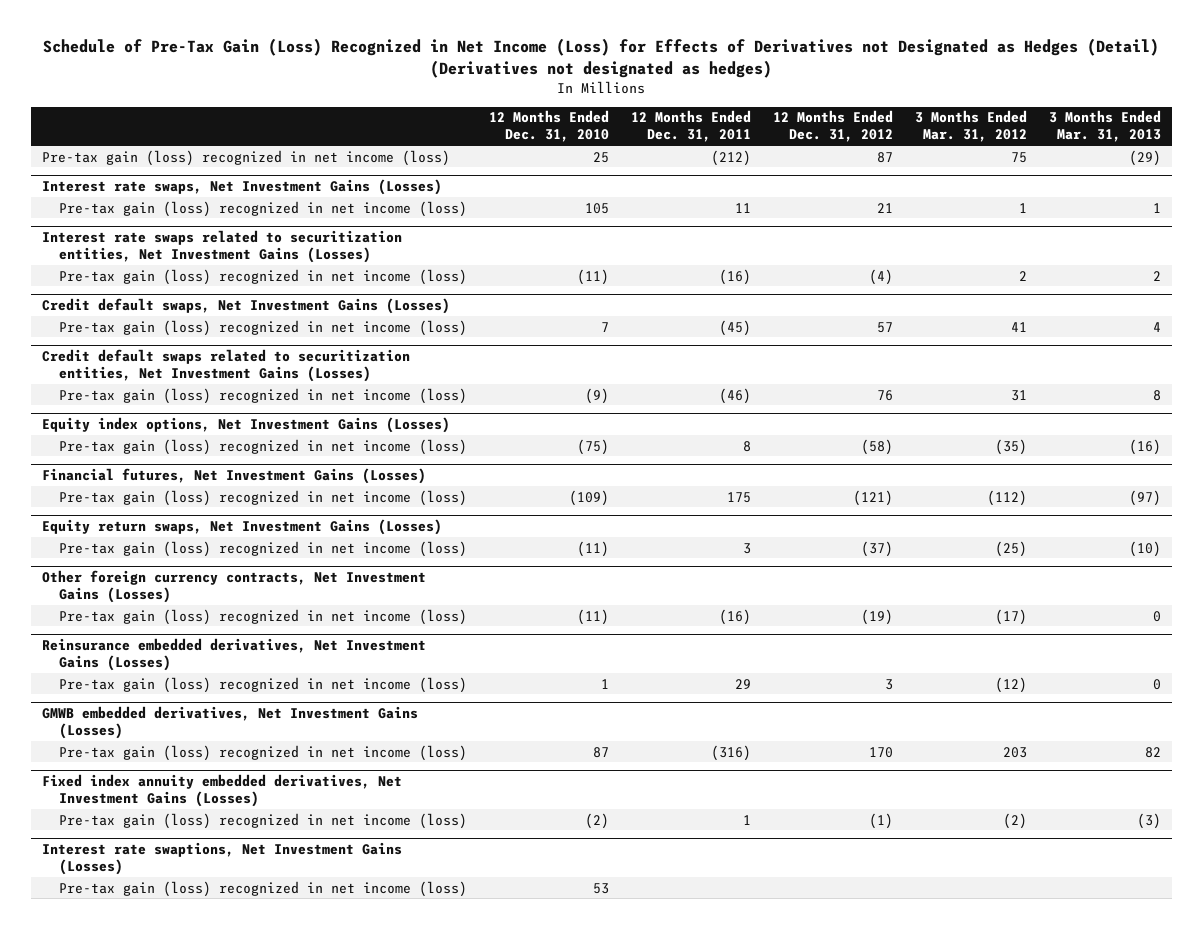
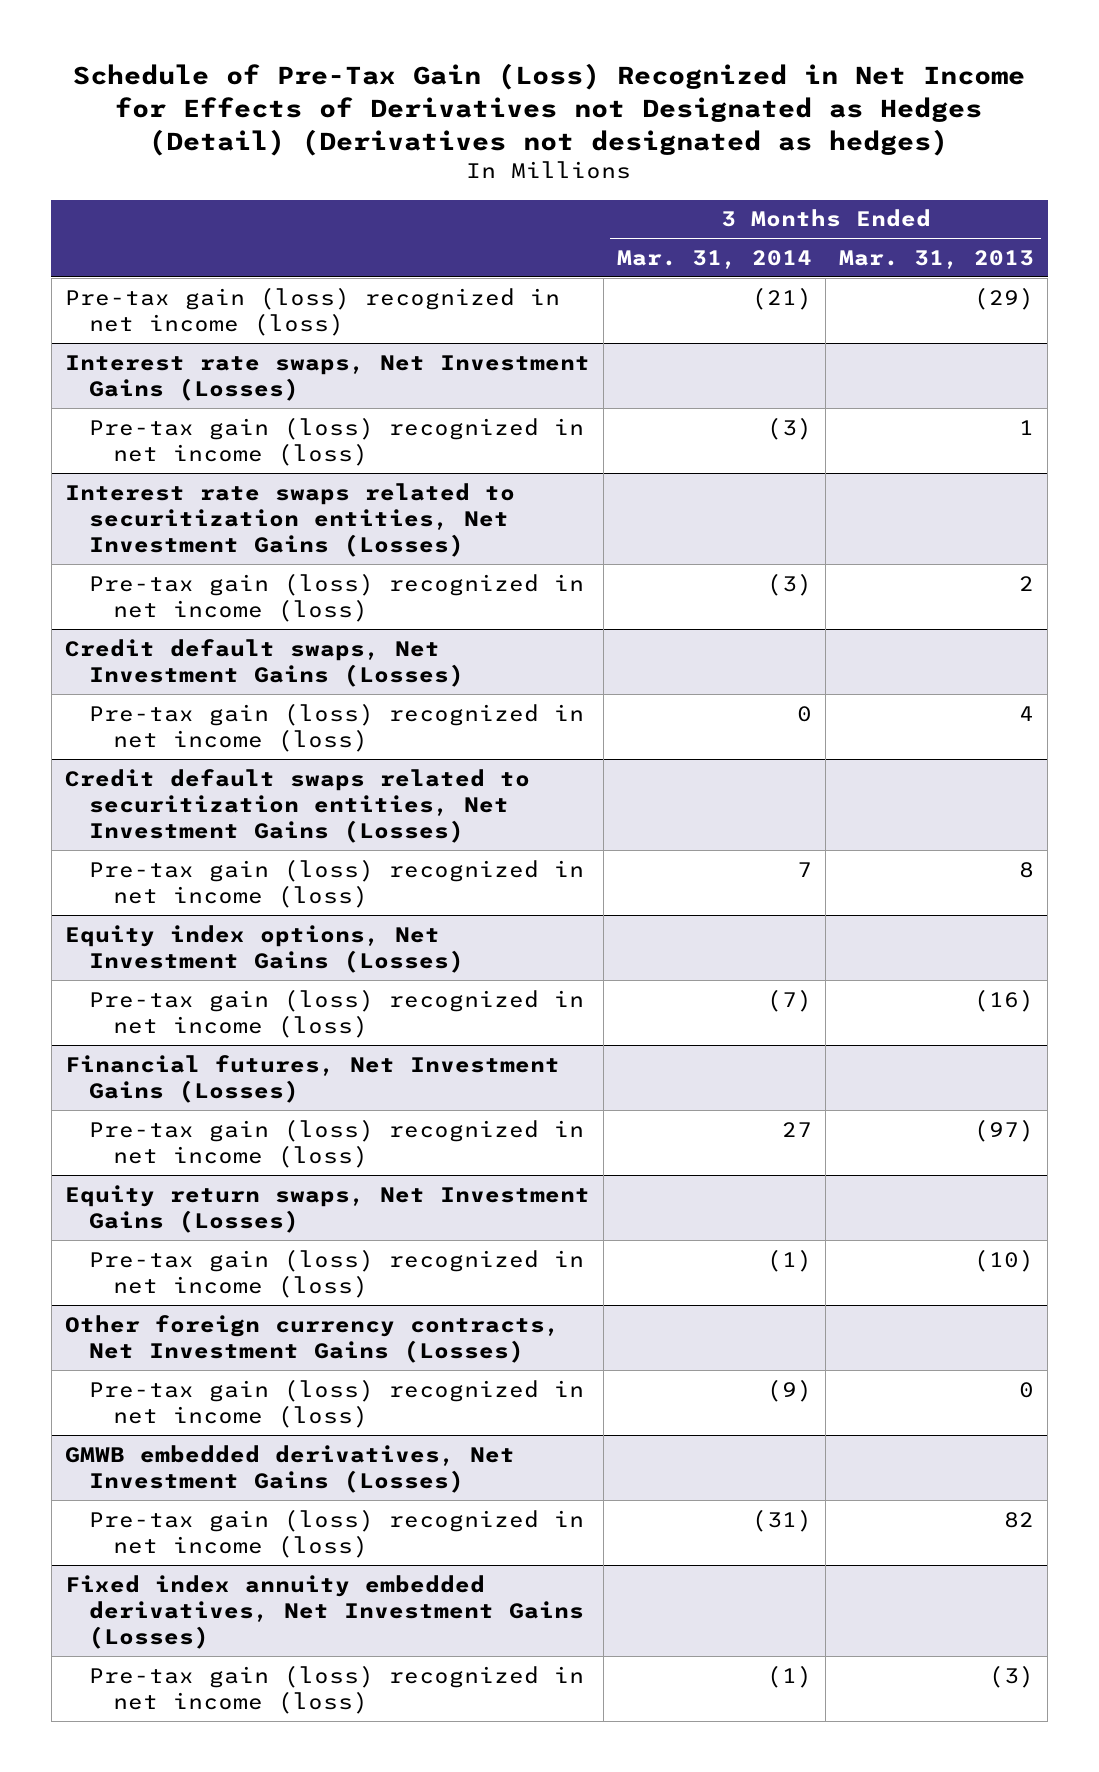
- Schedule of Pre-Tax Gain (Loss) Recognized in Net Income (Loss) for Effects of Derivatives not Designated as Hedges (Detail) (Derivatives not designated as hedges)
+ Schedule of Pre-Tax Gain (Loss) Recognized in Net Income for Effects of Derivatives not Designated as Hedges (Detail) (Derivatives not designated as hedges)
- | 12 Months Ended Dec. 31, 2010 | 12 Months Ended Dec. 31, 2011 | 12 Months Ended Dec. 31, 2012 | 3 Months Ended Mar. 31, 2012 | 3 Months Ended Mar. 31, 2013
+ | 3 Months Ended Mar. 31, 2014 | 3 Months Ended Mar. 31, 2013
- Reinsurance embedded derivatives, Net Investment Gains (Losses)
- Pre-tax gain (loss) recognized in net income (loss) | 1 | 29 | 3 | (12) | 0
- Interest rate swaptions, Net Investment Gains (Losses)
- Pre-tax gain (loss) recognized in net income (loss) | 53 | | | |

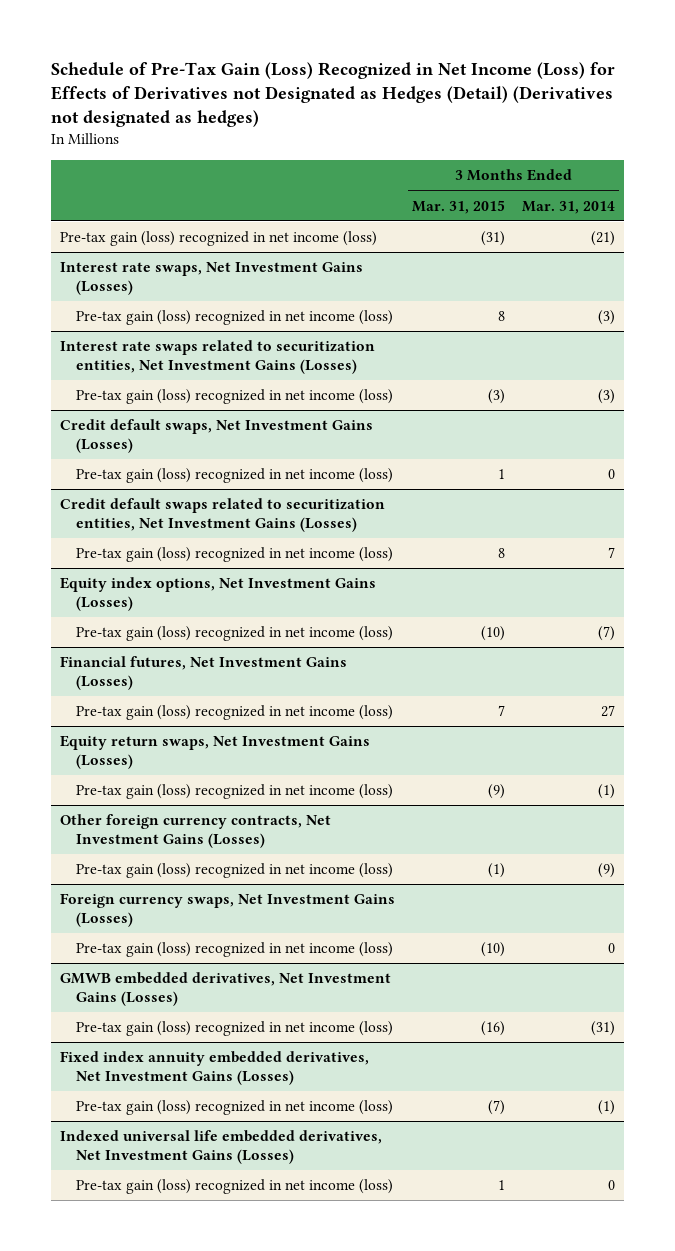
- Schedule of Pre-Tax Gain (Loss) Recognized in Net Income for Effects of Derivatives not Designated as Hedges (Detail) (Derivatives not designated as hedges)
+ Schedule of Pre-Tax Gain (Loss) Recognized in Net Income (Loss) for Effects of Derivatives not Designated as Hedges (Detail) (Derivatives not designated as hedges)
- | 3 Months Ended Mar. 31, 2014 | 3 Months Ended Mar. 31, 2013
+ | 3 Months Ended Mar. 31, 2015 | 3 Months Ended Mar. 31, 2014
+ Foreign currency swaps, Net Investment Gains (Losses)
+ Pre-tax gain (loss) recognized in net income (loss) | (10) | 0
+ Indexed universal life embedded derivatives, Net Investment Gains (Losses)
+ Pre-tax gain (loss) recognized in net income (loss) | 1 | 0

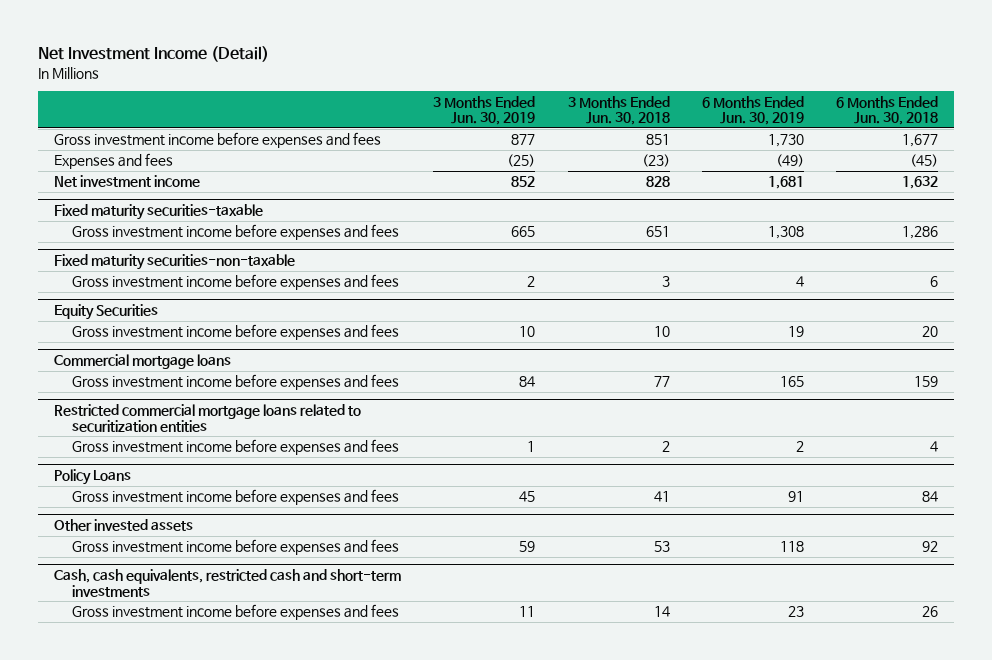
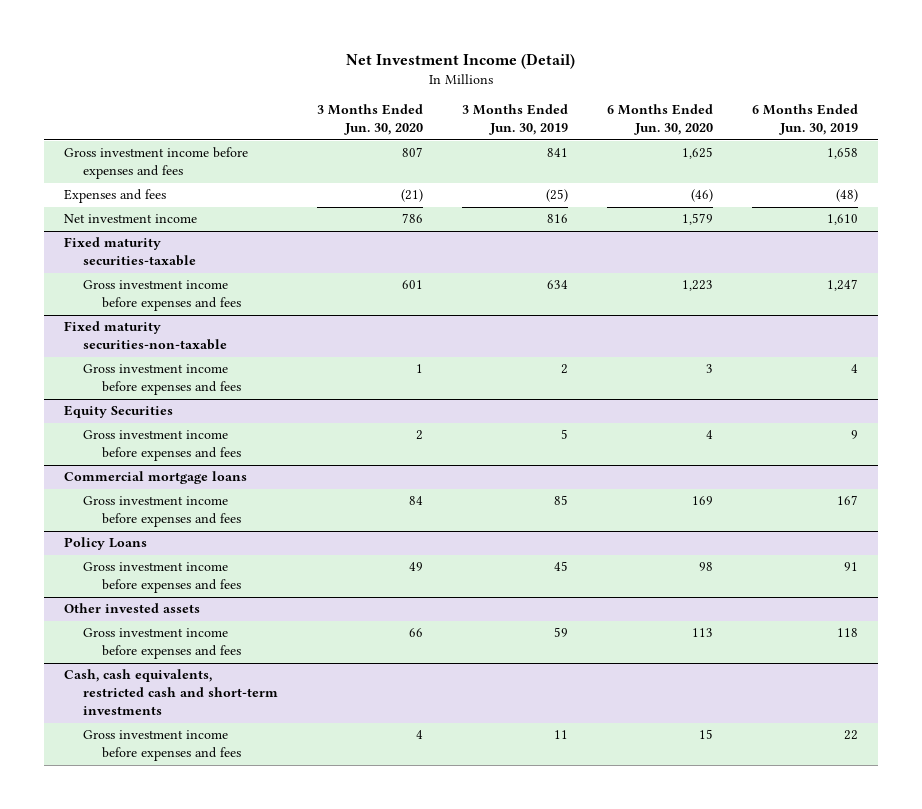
- | 3 Months Ended Jun. 30, 2019 | 3 Months Ended Jun. 30, 2018 | 6 Months Ended Jun. 30, 2019 | 6 Months Ended Jun. 30, 2018
+ | 3 Months Ended Jun. 30, 2020 | 3 Months Ended Jun. 30, 2019 | 6 Months Ended Jun. 30, 2020 | 6 Months Ended Jun. 30, 2019
- Gross investment income before expenses and fees | 877 | 851 | 1,730 | 1,677
- Expenses and fees | (25) | (23) | (49) | (45)
- Net investment income | 852 | 828 | 1,681 | 1,632
+ Gross investment income before expenses and fees | 807 | 841 | 1,625 | 1,658
+ Expenses and fees | (21) | (25) | (46) | (48)
+ Net investment income | 786 | 816 | 1,579 | 1,610
@ Fixed maturity securities-taxable
- Gross investment income before expenses and fees | 665 | 651 | 1,308 | 1,286
+ Gross investment income before expenses and fees | 601 | 634 | 1,223 | 1,247
@ Equity Securities
- Gross investment income before expenses and fees | 10 | 10 | 19 | 20
+ Gross investment income before expenses and fees | 2 | 5 | 4 | 9
@ Commercial mortgage loans
- Gross investment income before expenses and fees | 84 | 77 | 165 | 159
- Restricted commercial mortgage loans related to securitization entities
- Gross investment income before expenses and fees | 1 | 2 | 2 | 4
@ Commercial mortgage loans
+ Gross investment income before expenses and fees | 84 | 85 | 169 | 167
@ Cash, cash equivalents, restricted cash and short-term investments
- Gross investment income before expenses and fees | 11 | 14 | 23 | 26
+ Gross investment income before expenses and fees | 4 | 11 | 15 | 22

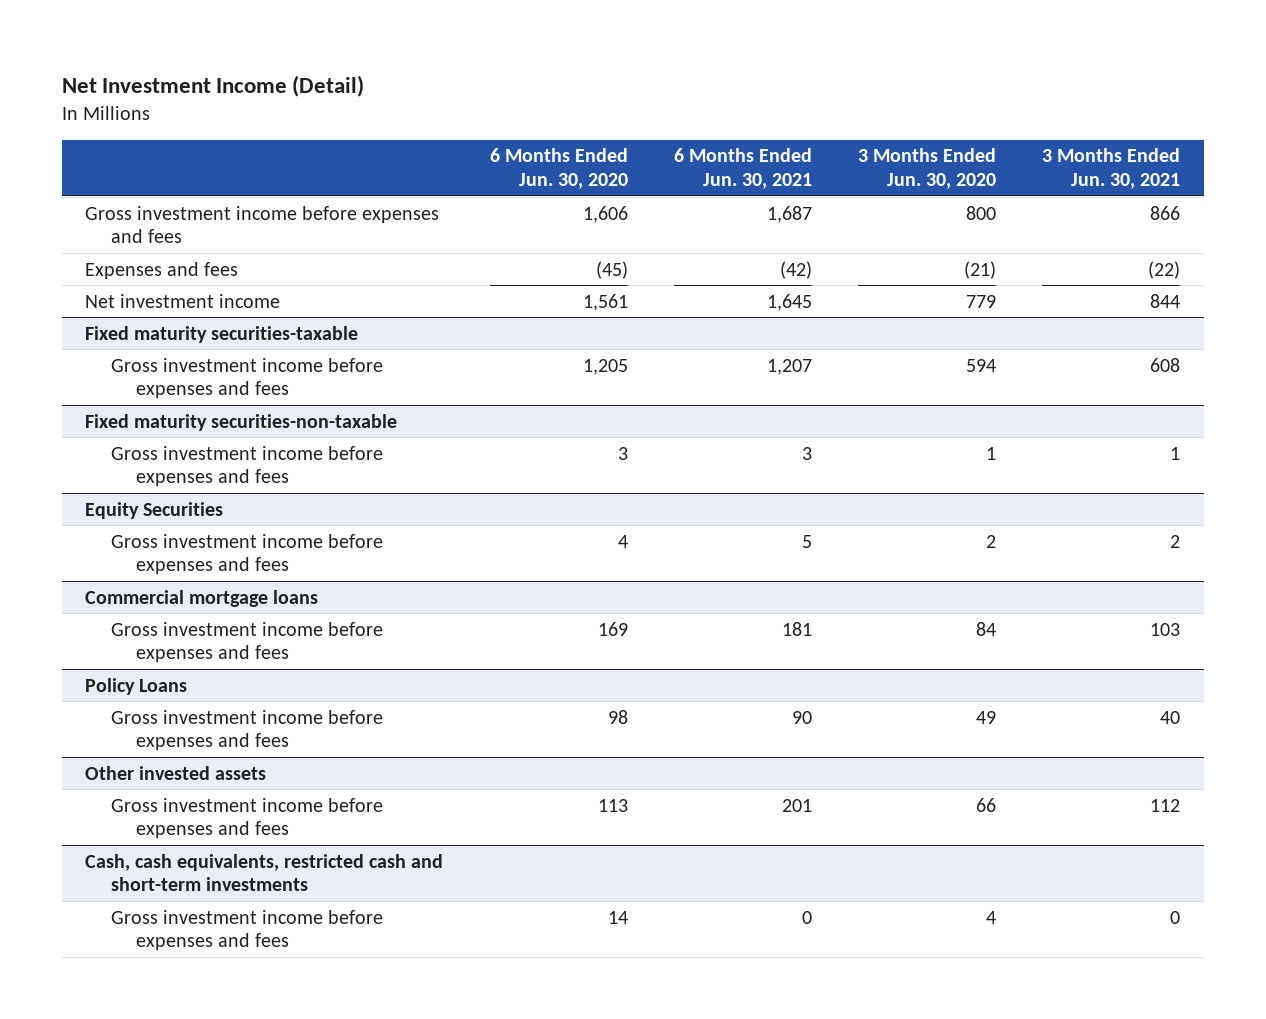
- | 3 Months Ended Jun. 30, 2020 | 3 Months Ended Jun. 30, 2019 | 6 Months Ended Jun. 30, 2020 | 6 Months Ended Jun. 30, 2019
+ | 6 Months Ended Jun. 30, 2020 | 6 Months Ended Jun. 30, 2021 | 3 Months Ended Jun. 30, 2020 | 3 Months Ended Jun. 30, 2021
- Gross investment income before expenses and fees | 807 | 841 | 1,625 | 1,658
- Expenses and fees | (21) | (25) | (46) | (48)
- Net investment income | 786 | 816 | 1,579 | 1,610
+ Gross investment income before expenses and fees | 1,606 | 1,687 | 800 | 866
+ Expenses and fees | (45) | (42) | (21) | (22)
+ Net investment income | 1,561 | 1,645 | 779 | 844
@ Fixed maturity securities-taxable
- Gross investment income before expenses and fees | 601 | 634 | 1,223 | 1,247
+ Gross investment income before expenses and fees | 1,205 | 1,207 | 594 | 608
@ Cash, cash equivalents, restricted cash and short-term investments
- Gross investment income before expenses and fees | 4 | 11 | 15 | 22
+ Gross investment income before expenses and fees | 14 | 0 | 4 | 0

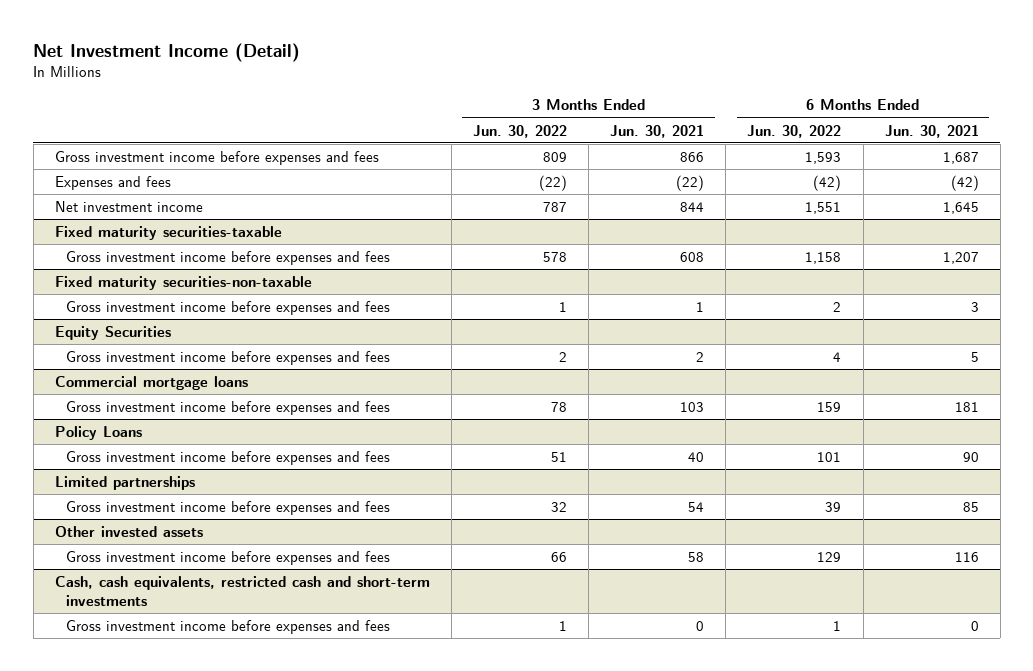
- | 6 Months Ended Jun. 30, 2020 | 6 Months Ended Jun. 30, 2021 | 3 Months Ended Jun. 30, 2020 | 3 Months Ended Jun. 30, 2021
+ | 3 Months Ended Jun. 30, 2022 | 3 Months Ended Jun. 30, 2021 | 6 Months Ended Jun. 30, 2022 | 6 Months Ended Jun. 30, 2021
+ Limited partnerships
+ Gross investment income before expenses and fees | 32 | 54 | 39 | 85
@ Other invested assets
- Gross investment income before expenses and fees | 113 | 201 | 66 | 112
+ Gross investment income before expenses and fees | 66 | 58 | 129 | 116

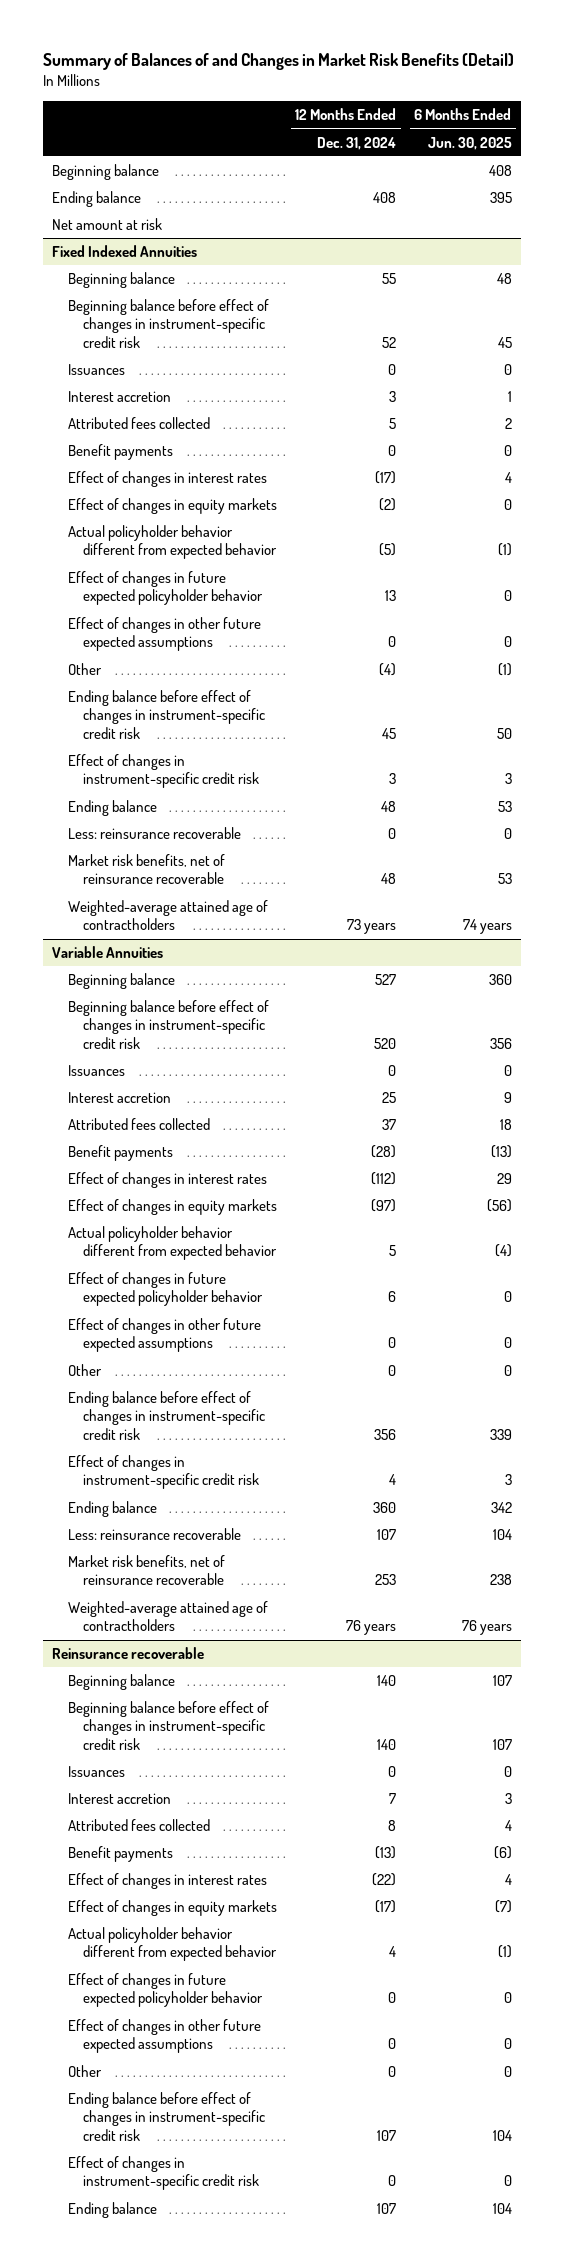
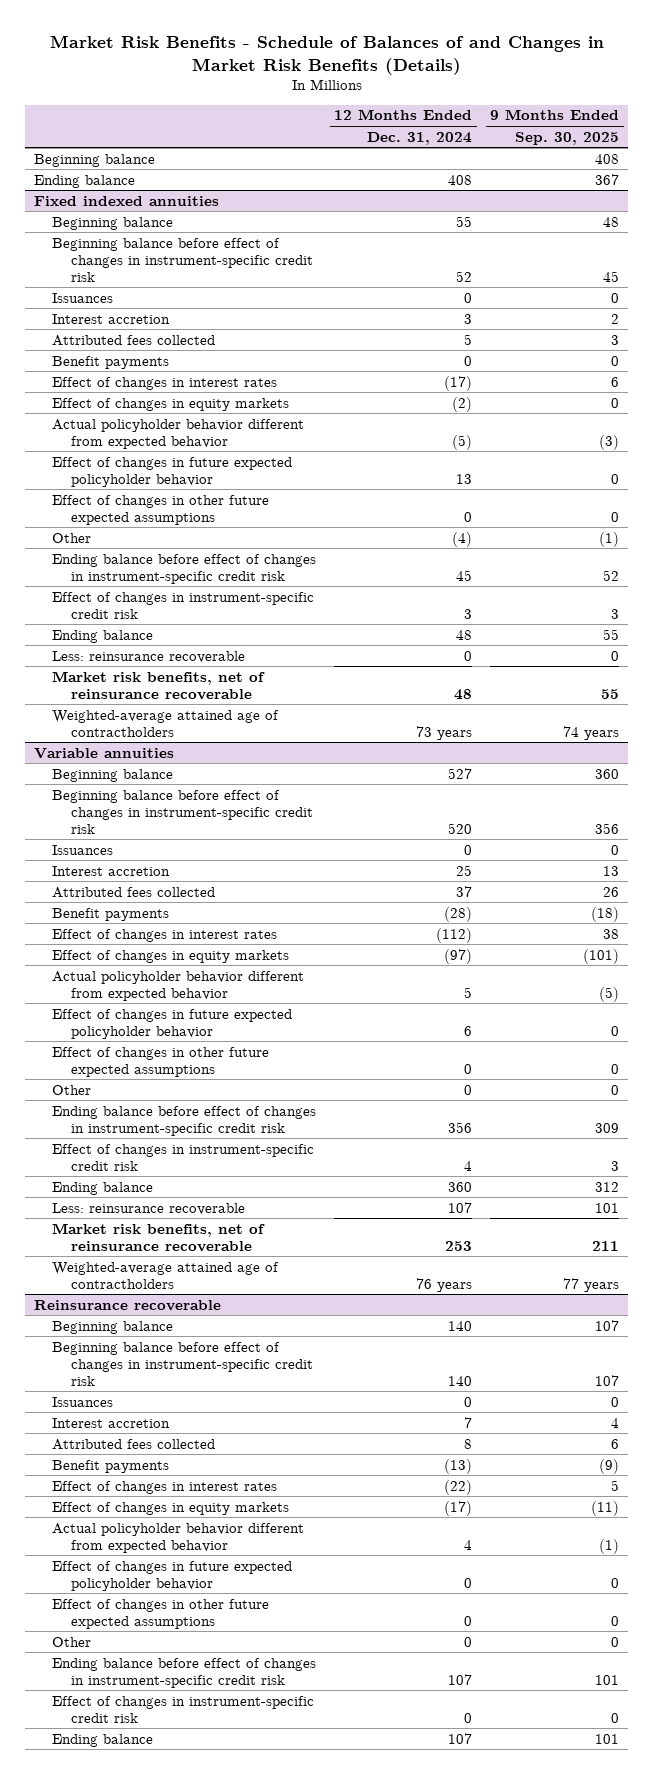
- Summary of Balances of and Changes in Market Risk Benefits (Detail)
+ Market Risk Benefits - Schedule of Balances of and Changes in Market Risk Benefits (Details)
- | 12 Months Ended Dec. 31, 2024 | 6 Months Ended Jun. 30, 2025
+ | 12 Months Ended Dec. 31, 2024 | 9 Months Ended Sep. 30, 2025
- Net amount at risk
- Fixed Indexed Annuities
+ Fixed indexed annuities
- Variable Annuities
+ Variable annuities

